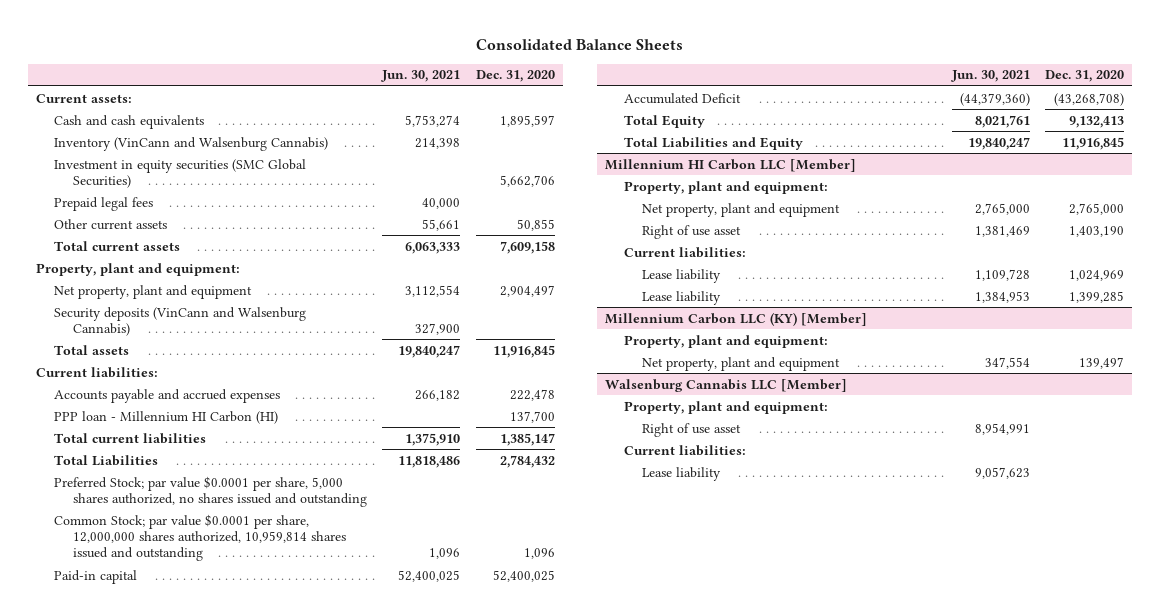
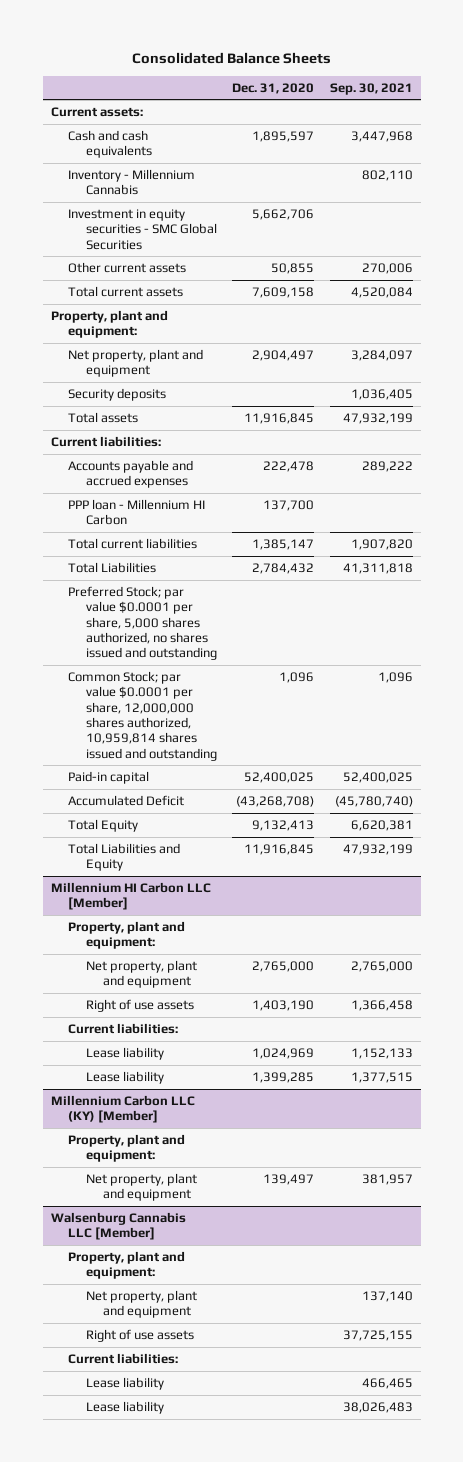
- | Jun. 30, 2021 | Dec. 31, 2020
+ | Dec. 31, 2020 | Sep. 30, 2021
- Inventory (VinCann and Walsenburg Cannabis) | 214,398 |
- Investment in equity securities (SMC Global Securities) | | 5,662,706
- Prepaid legal fees | 40,000 |
+ Inventory - Millennium Cannabis | | 802,110
+ Investment in equity securities - SMC Global Securities | 5,662,706 |
- Security deposits (VinCann and Walsenburg Cannabis) | 327,900 |
+ Security deposits | | 1,036,405
- PPP loan - Millennium HI Carbon (HI) | | 137,700
+ PPP loan - Millennium HI Carbon | 137,700 |
@ Millennium HI Carbon LLC [Member]
- Right of use asset | 1,381,469 | 1,403,190
+ Right of use assets | 1,403,190 | 1,366,458
@ Walsenburg Cannabis LLC [Member]
- Right of use asset | 8,954,991 |
+ Net property, plant and equipment | | 137,140
+ Right of use assets | | 37,725,155
+ Lease liability | | 38,026,483

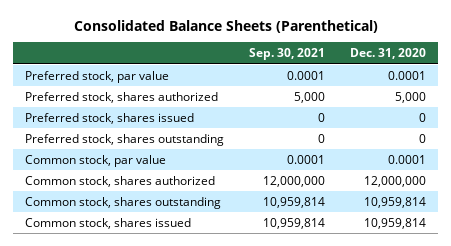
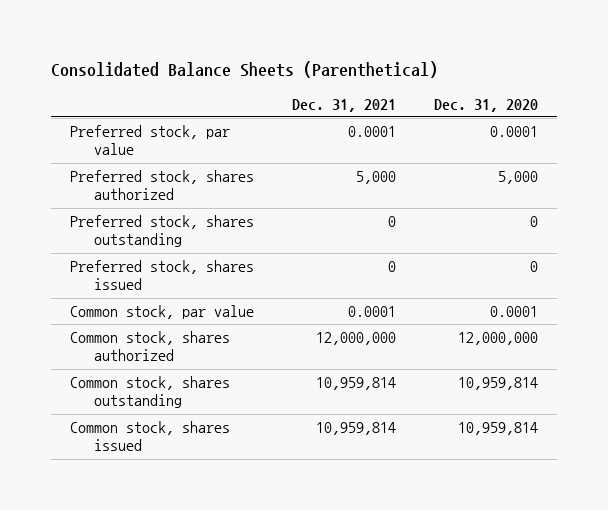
- | Sep. 30, 2021 | Dec. 31, 2020
+ | Dec. 31, 2021 | Dec. 31, 2020
moved down: Preferred stock, shares issued | 0 | 0

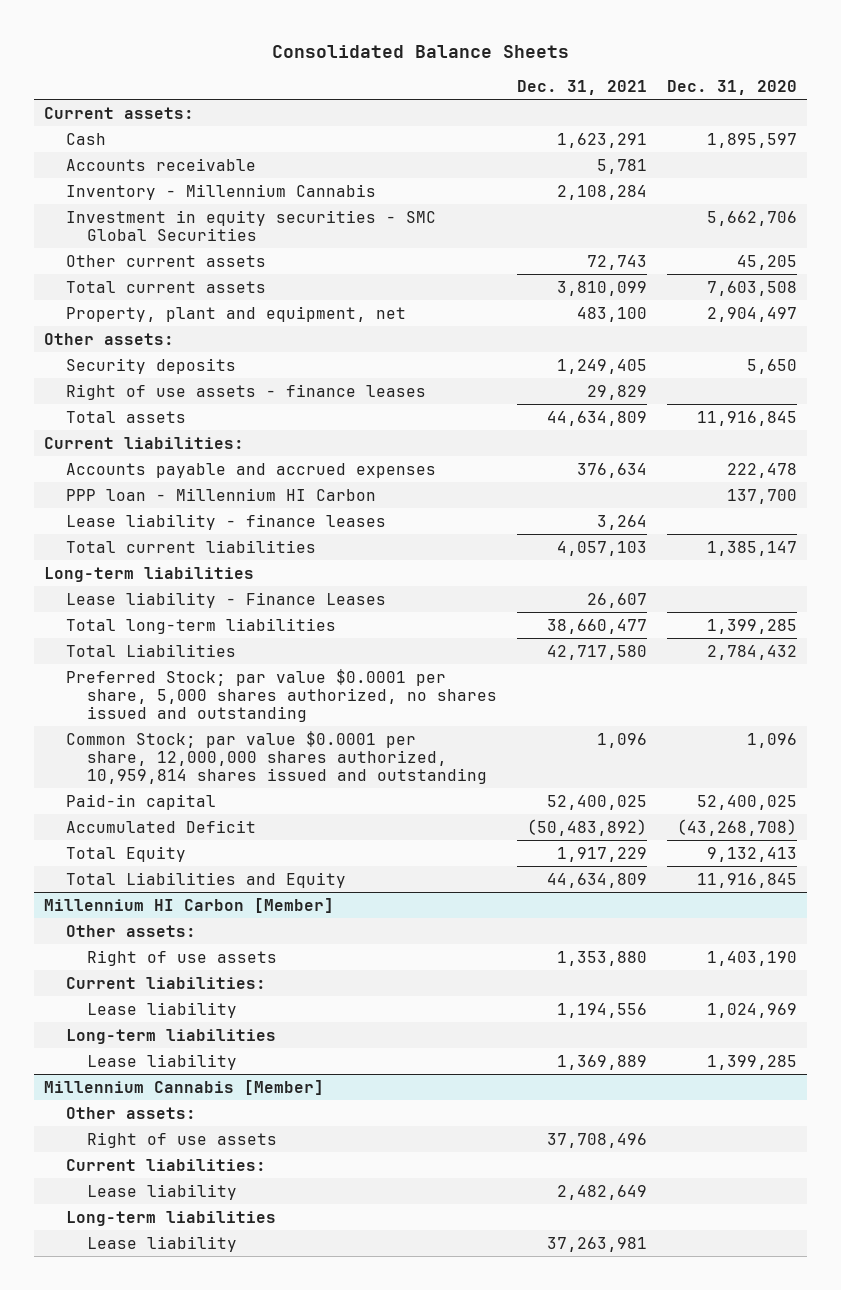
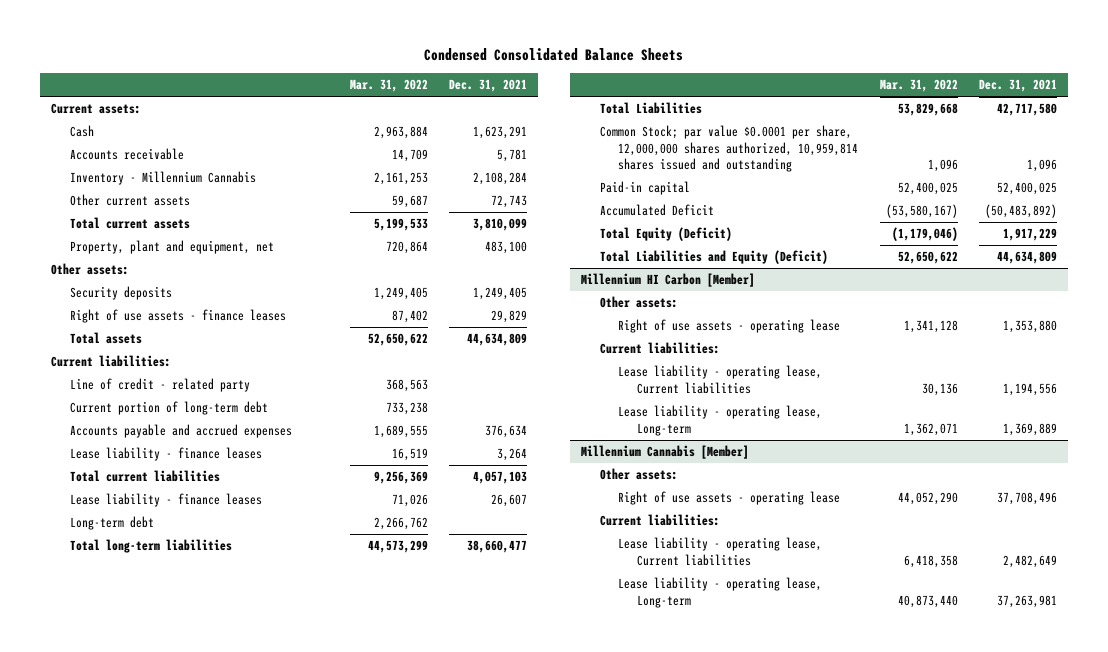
- Consolidated Balance Sheets
+ Condensed Consolidated Balance Sheets
- | Dec. 31, 2021 | Dec. 31, 2020
+ | Mar. 31, 2022 | Dec. 31, 2021
- Investment in equity securities - SMC Global Securities | | 5,662,706
+ Line of credit - related party | 368,563 |
+ Current portion of long-term debt | 733,238 |
- PPP loan - Millennium HI Carbon | | 137,700
- Long-term liabilities
- Lease liability - Finance Leases | 26,607 |
+ Lease liability - finance leases | 71,026 | 26,607
+ Long-term debt | 2,266,762 |
- Preferred Stock; par value $0.0001 per share, 5,000 shares authorized, no shares issued and outstanding
- Total Equity | 1,917,229 | 9,132,413
- Total Liabilities and Equity | 44,634,809 | 11,916,845
+ Total Equity (Deficit) | (1,179,046) | 1,917,229
+ Total Liabilities and Equity (Deficit) | 52,650,622 | 44,634,809
@ Millennium HI Carbon [Member]
- Right of use assets | 1,353,880 | 1,403,190
+ Right of use assets - operating lease | 1,341,128 | 1,353,880
- Lease liability | 1,194,556 | 1,024,969
- Long-term liabilities
- Lease liability | 1,369,889 | 1,399,285
+ Lease liability - operating lease, Current liabilities | 30,136 | 1,194,556
+ Lease liability - operating lease, Long-term | 1,362,071 | 1,369,889
@ Millennium Cannabis [Member]
- Right of use assets | 37,708,496 |
+ Right of use assets - operating lease | 44,052,290 | 37,708,496
- Lease liability | 2,482,649 |
- Long-term liabilities
- Lease liability | 37,263,981 |
+ Lease liability - operating lease, Current liabilities | 6,418,358 | 2,482,649
+ Lease liability - operating lease, Long-term | 40,873,440 | 37,263,981

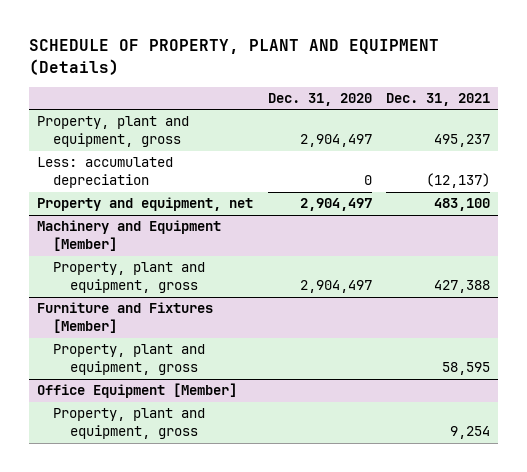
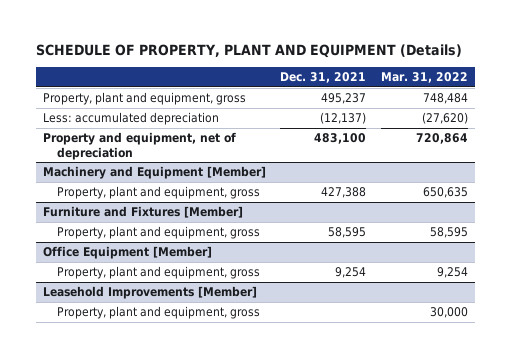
- | Dec. 31, 2020 | Dec. 31, 2021
+ | Dec. 31, 2021 | Mar. 31, 2022
- Property and equipment, net | 2,904,497 | 483,100
+ Property and equipment, net of depreciation | 483,100 | 720,864
+ Leasehold Improvements [Member]
+ Property, plant and equipment, gross | | 30,000

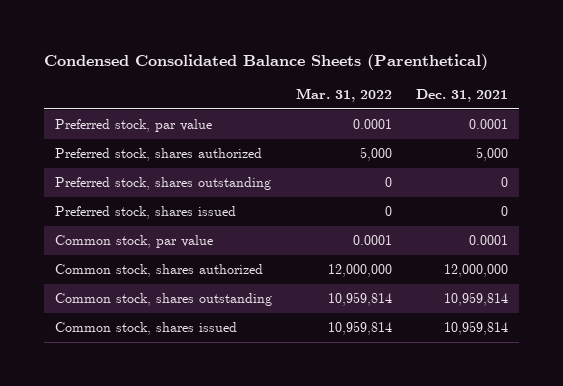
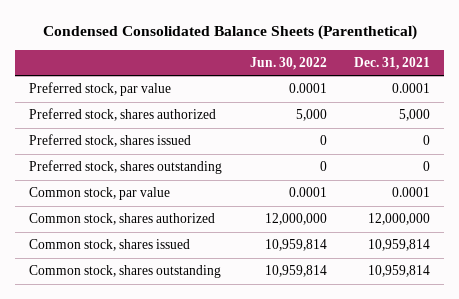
- | Mar. 31, 2022 | Dec. 31, 2021
+ | Jun. 30, 2022 | Dec. 31, 2021
moved down: Preferred stock, shares outstanding | 0 | 0
moved down: Common stock, shares outstanding | 10,959,814 | 10,959,814

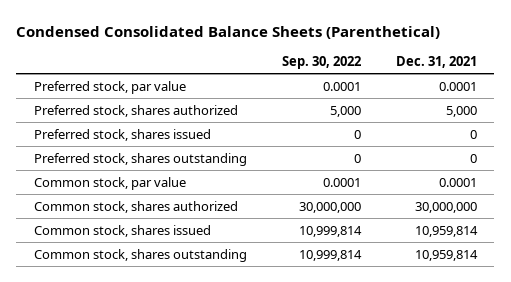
- | Jun. 30, 2022 | Dec. 31, 2021
+ | Sep. 30, 2022 | Dec. 31, 2021
- Common stock, shares authorized | 12,000,000 | 12,000,000
+ Common stock, shares authorized | 30,000,000 | 30,000,000

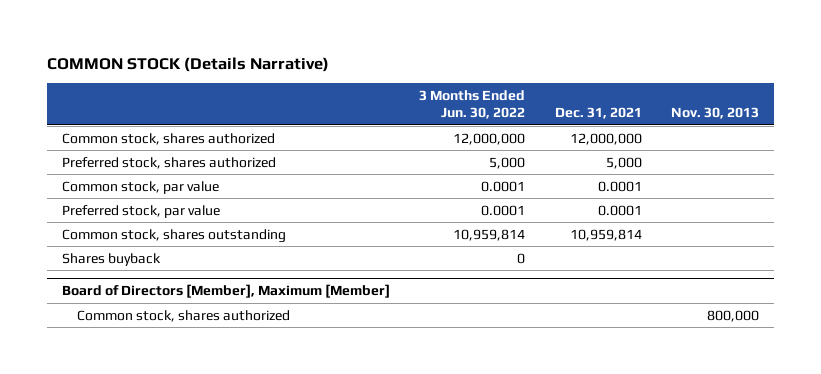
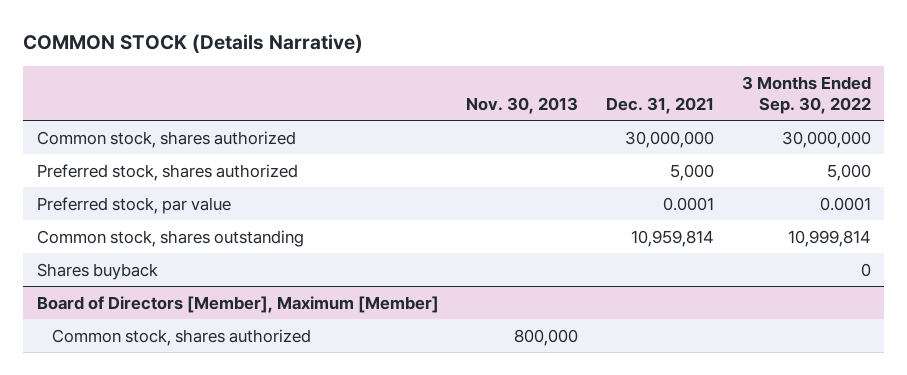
- | 3 Months Ended Jun. 30, 2022 | Dec. 31, 2021 | Nov. 30, 2013
+ | Nov. 30, 2013 | Dec. 31, 2021 | 3 Months Ended Sep. 30, 2022
- Common stock, shares authorized | 12,000,000 | 12,000,000 |
+ Common stock, shares authorized | | 30,000,000 | 30,000,000
- Common stock, par value | 0.0001 | 0.0001 |

